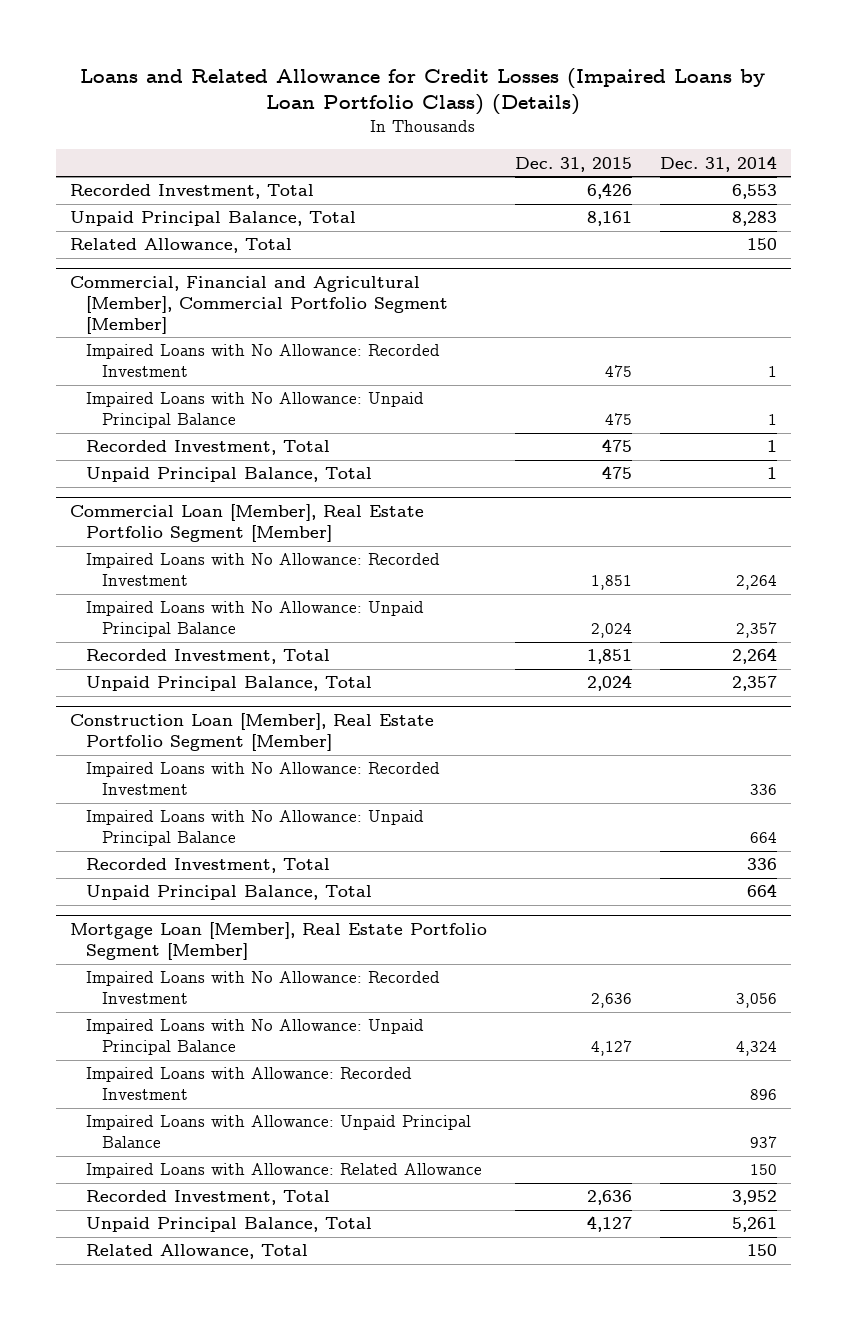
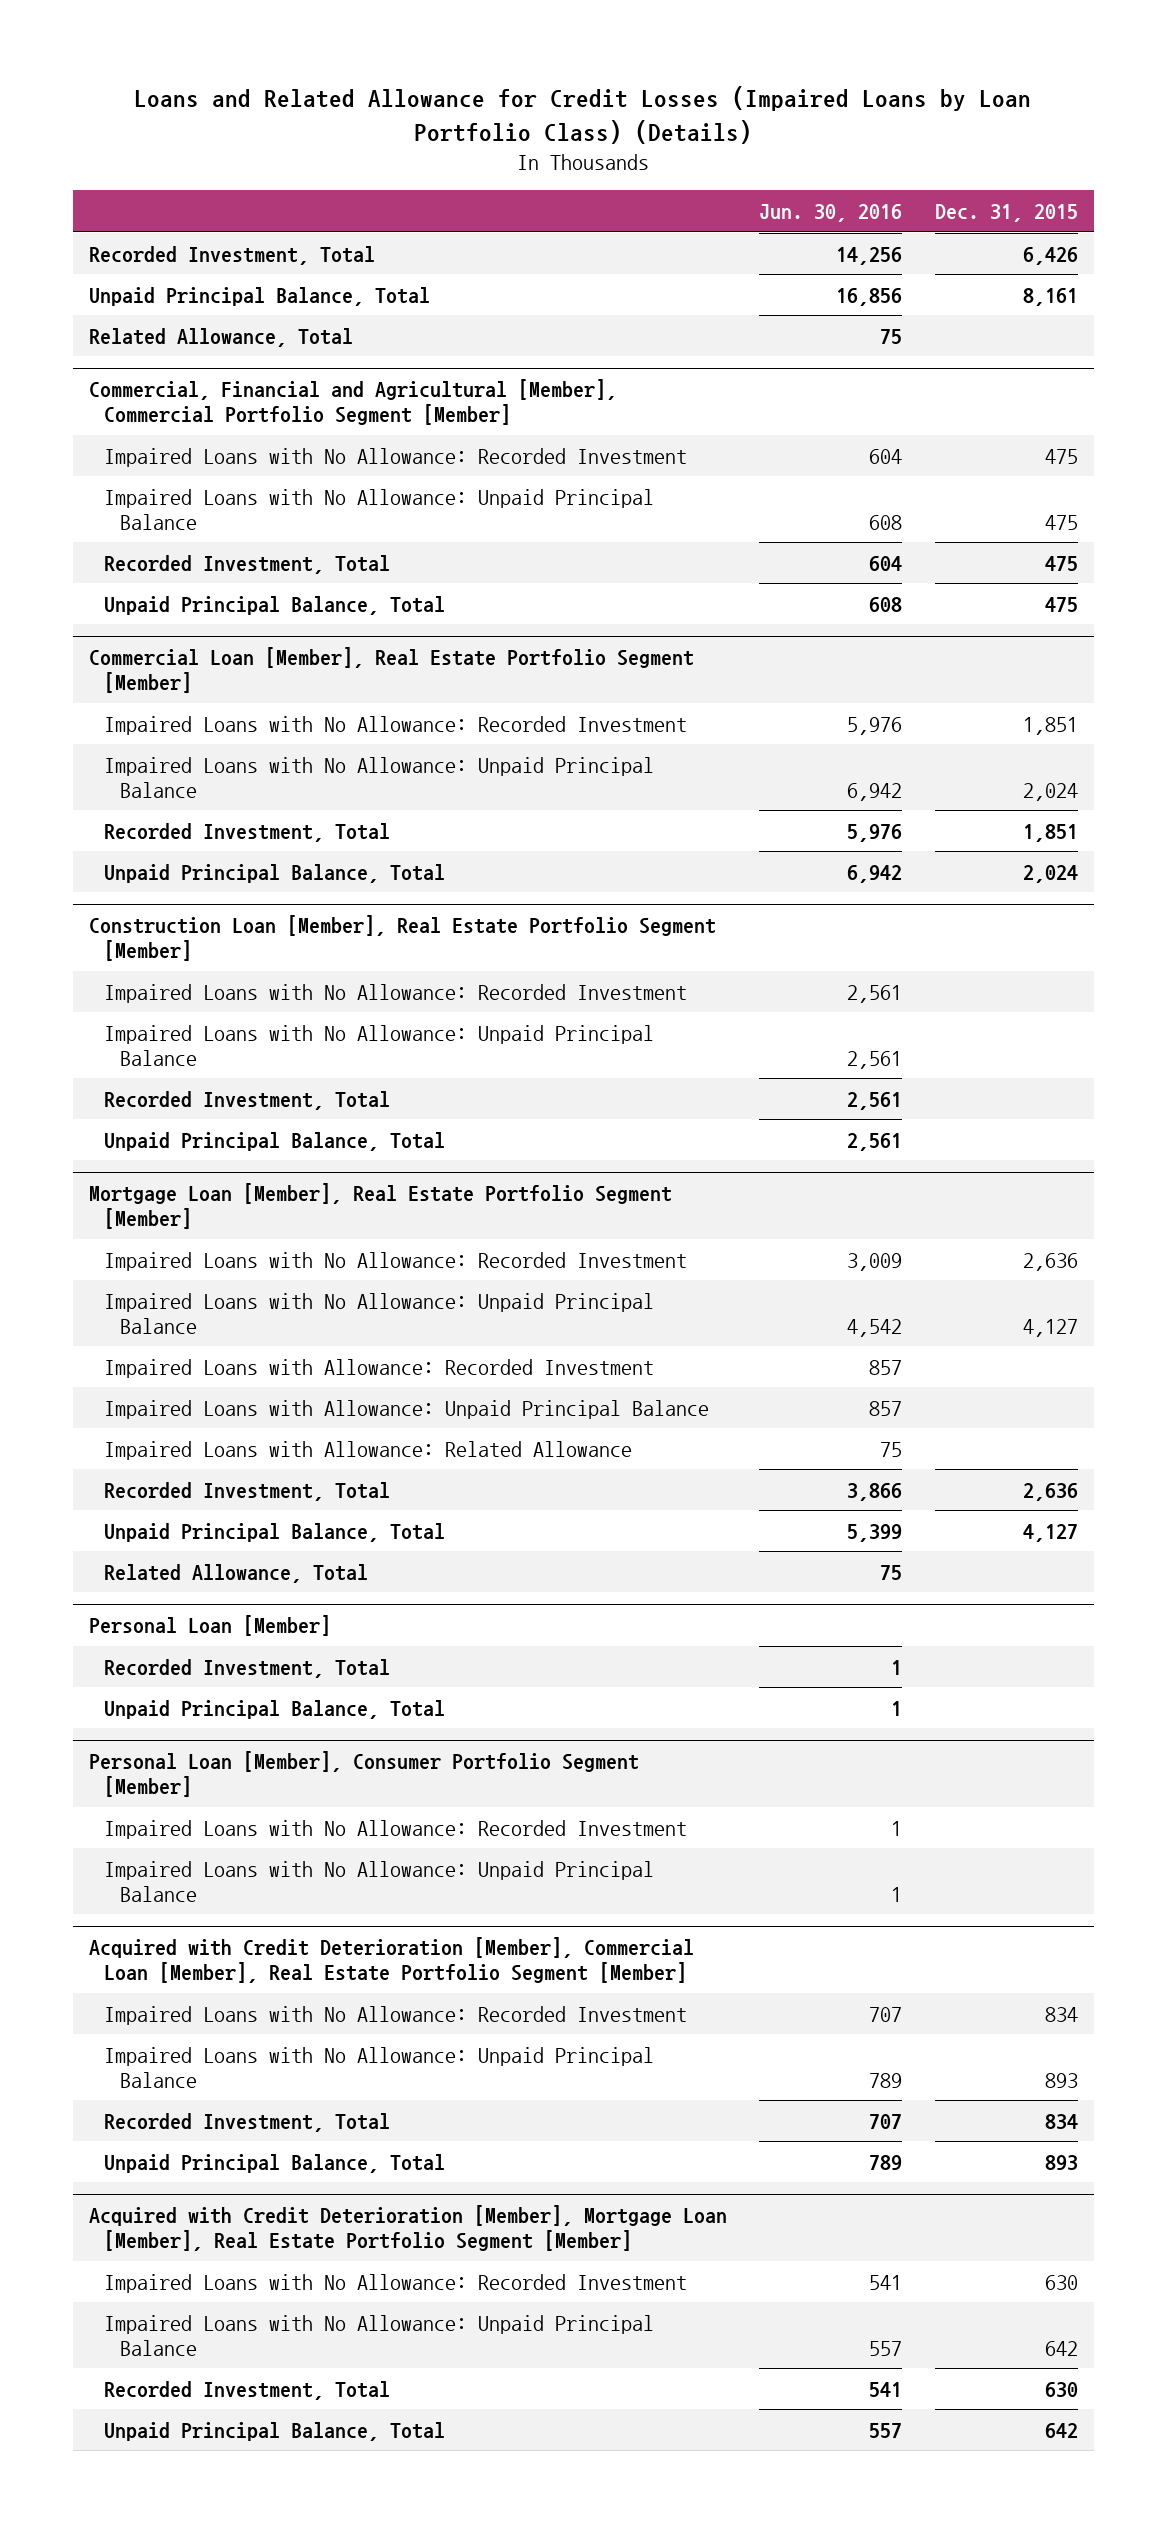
- | Dec. 31, 2015 | Dec. 31, 2014
+ | Jun. 30, 2016 | Dec. 31, 2015
+ Personal Loan [Member]
+ Recorded Investment, Total | 1 |
+ Unpaid Principal Balance, Total | 1 |
+ Personal Loan [Member], Consumer Portfolio Segment [Member]
+ Impaired Loans with No Allowance: Recorded Investment | 1 |
+ Impaired Loans with No Allowance: Unpaid Principal Balance | 1 |
+ Acquired with Credit Deterioration [Member], Commercial Loan [Member], Real Estate Portfolio Segment [Member]
+ Impaired Loans with No Allowance: Recorded Investment | 707 | 834
+ Impaired Loans with No Allowance: Unpaid Principal Balance | 789 | 893
+ Recorded Investment, Total | 707 | 834
+ Unpaid Principal Balance, Total | 789 | 893
+ Acquired with Credit Deterioration [Member], Mortgage Loan [Member], Real Estate Portfolio Segment [Member]
+ Impaired Loans with No Allowance: Recorded Investment | 541 | 630
+ Impaired Loans with No Allowance: Unpaid Principal Balance | 557 | 642
+ Recorded Investment, Total | 541 | 630
+ Unpaid Principal Balance, Total | 557 | 642

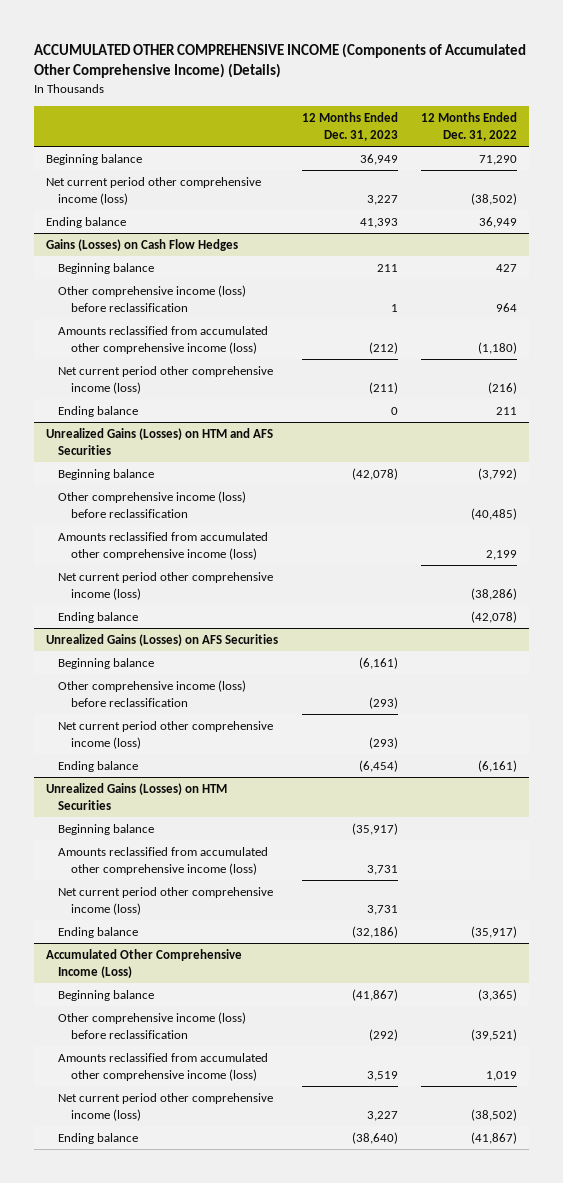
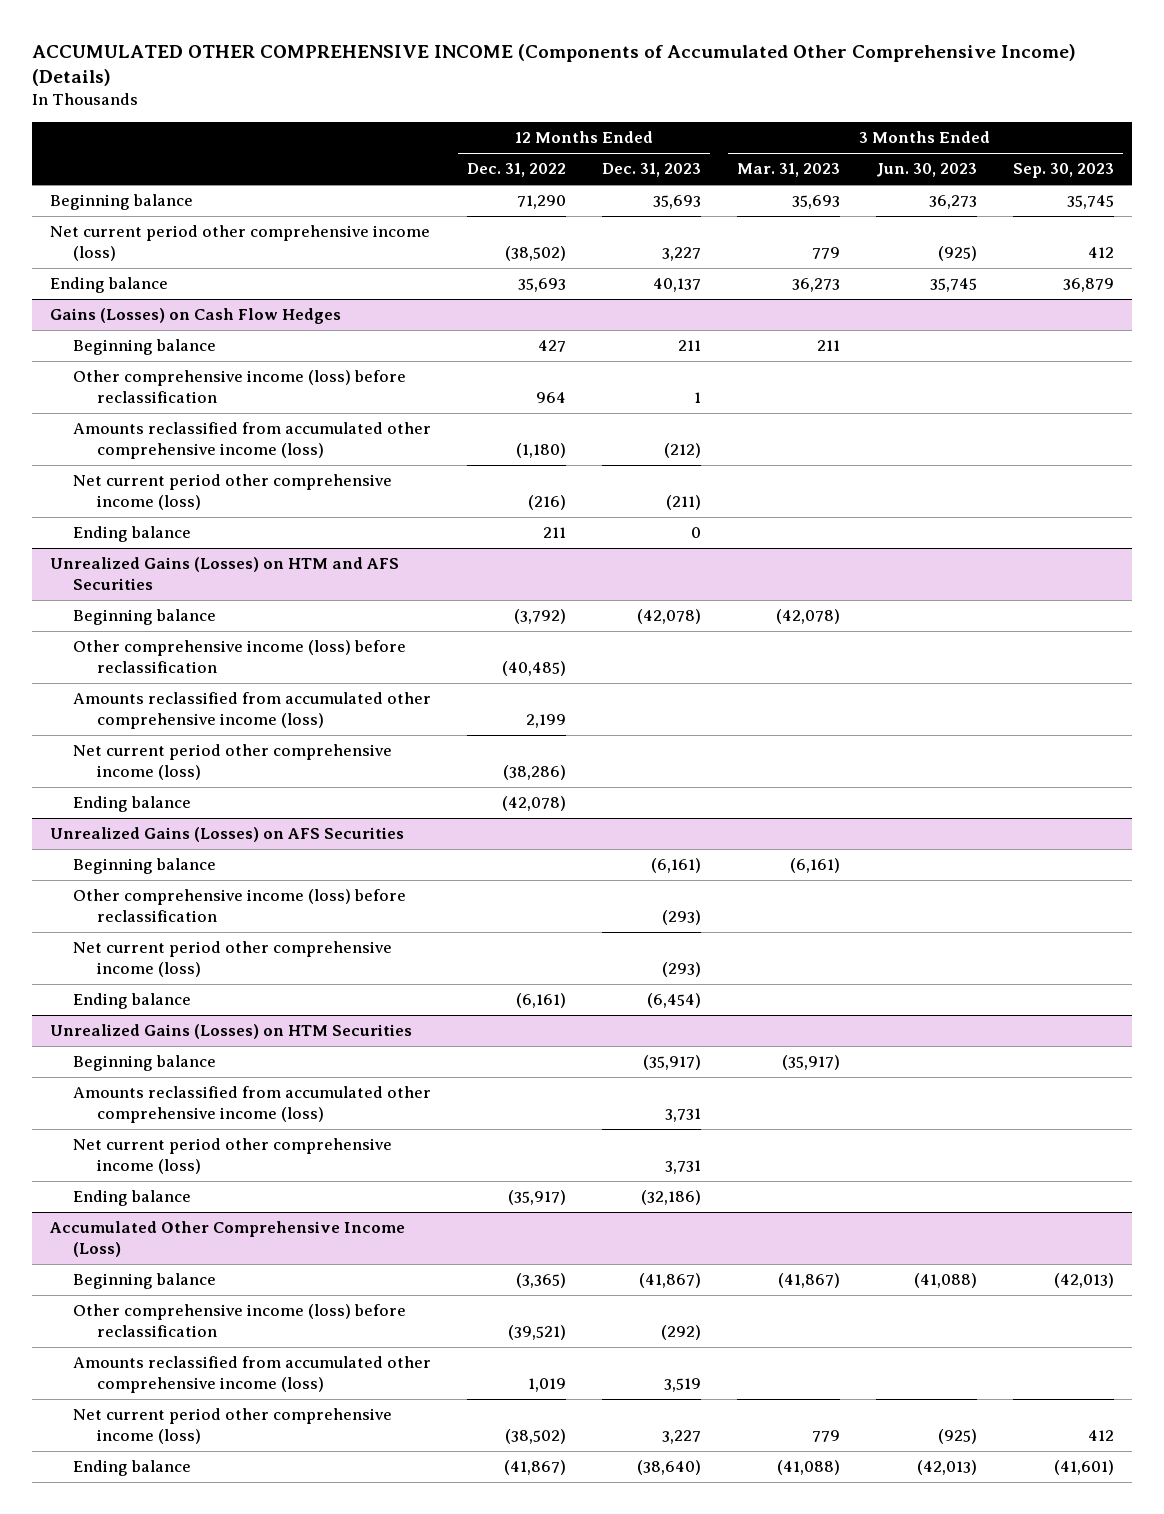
- | 12 Months Ended Dec. 31, 2023 | 12 Months Ended Dec. 31, 2022
+ | 12 Months Ended Dec. 31, 2022 | 12 Months Ended Dec. 31, 2023 | 3 Months Ended Mar. 31, 2023 | 3 Months Ended Jun. 30, 2023 | 3 Months Ended Sep. 30, 2023
- Beginning balance | 36,949 | 71,290
+ Beginning balance | 71,290 | 35,693 | 35,693 | 36,273 | 35,745
- Ending balance | 41,393 | 36,949
+ Ending balance | 35,693 | 40,137 | 36,273 | 35,745 | 36,879

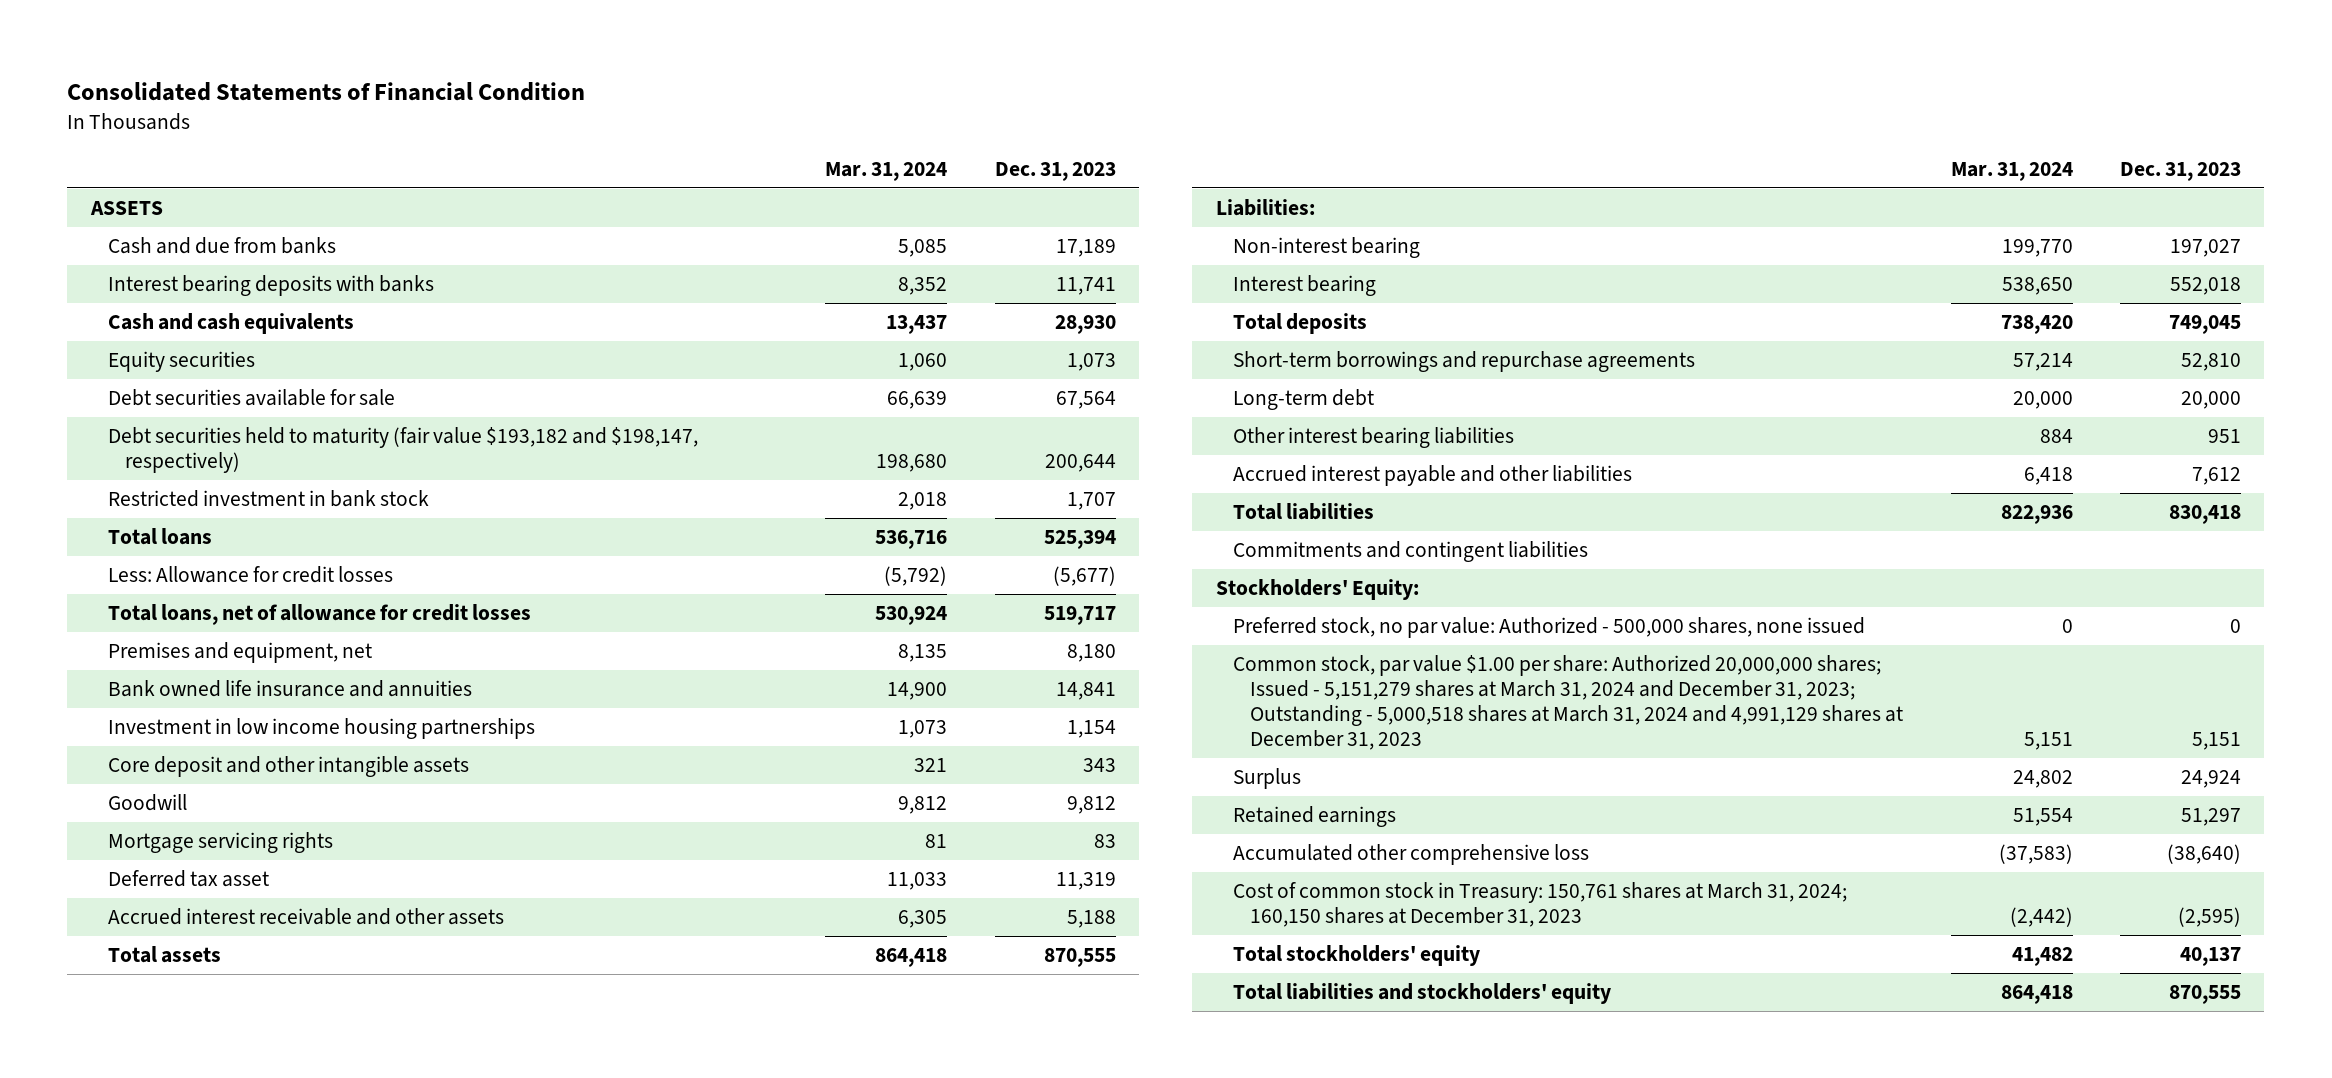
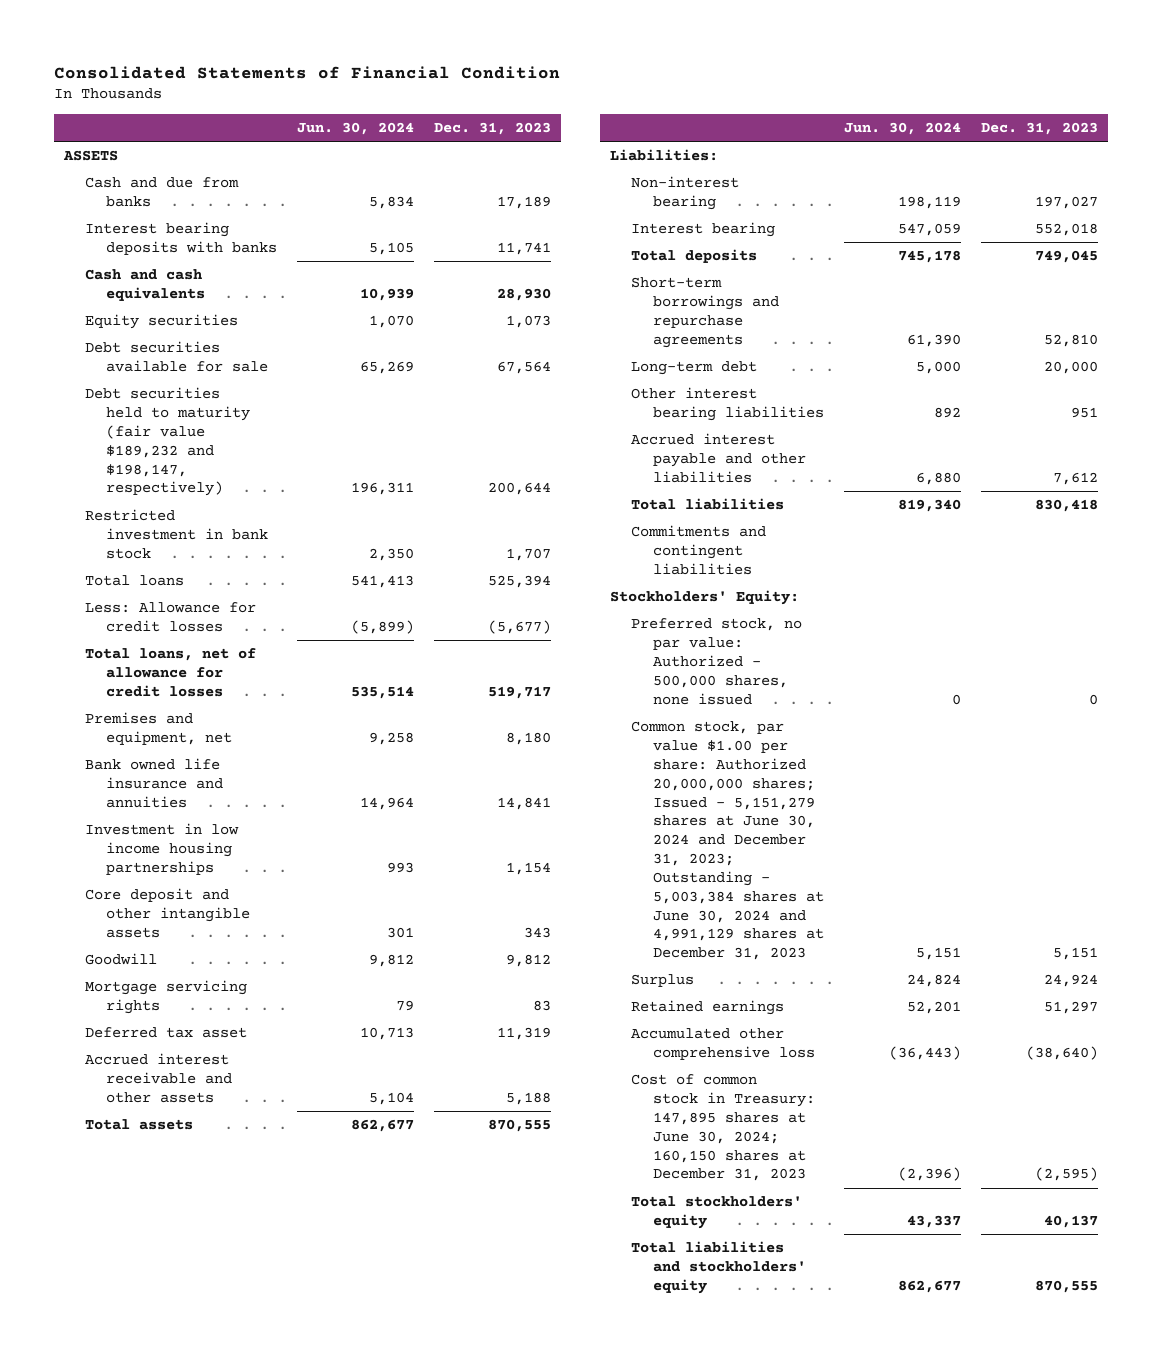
- | Mar. 31, 2024 | Dec. 31, 2023
+ | Jun. 30, 2024 | Dec. 31, 2023
- Debt securities held to maturity (fair value $193,182 and $198,147, respectively) | 198,680 | 200,644
+ Debt securities held to maturity (fair value $189,232 and $198,147, respectively) | 196,311 | 200,644
- Common stock, par value $1.00 per share: Authorized 20,000,000 shares; Issued - 5,151,279 shares at March 31, 2024 and December 31, 2023; Outstanding - 5,000,518 shares at March 31, 2024 and 4,991,129 shares at December 31, 2023 | 5,151 | 5,151
+ Common stock, par value $1.00 per share: Authorized 20,000,000 shares; Issued - 5,151,279 shares at June 30, 2024 and December 31, 2023; Outstanding - 5,003,384 shares at June 30, 2024 and 4,991,129 shares at December 31, 2023 | 5,151 | 5,151
- Cost of common stock in Treasury: 150,761 shares at March 31, 2024; 160,150 shares at December 31, 2023 | (2,442) | (2,595)
+ Cost of common stock in Treasury: 147,895 shares at June 30, 2024; 160,150 shares at December 31, 2023 | (2,396) | (2,595)

